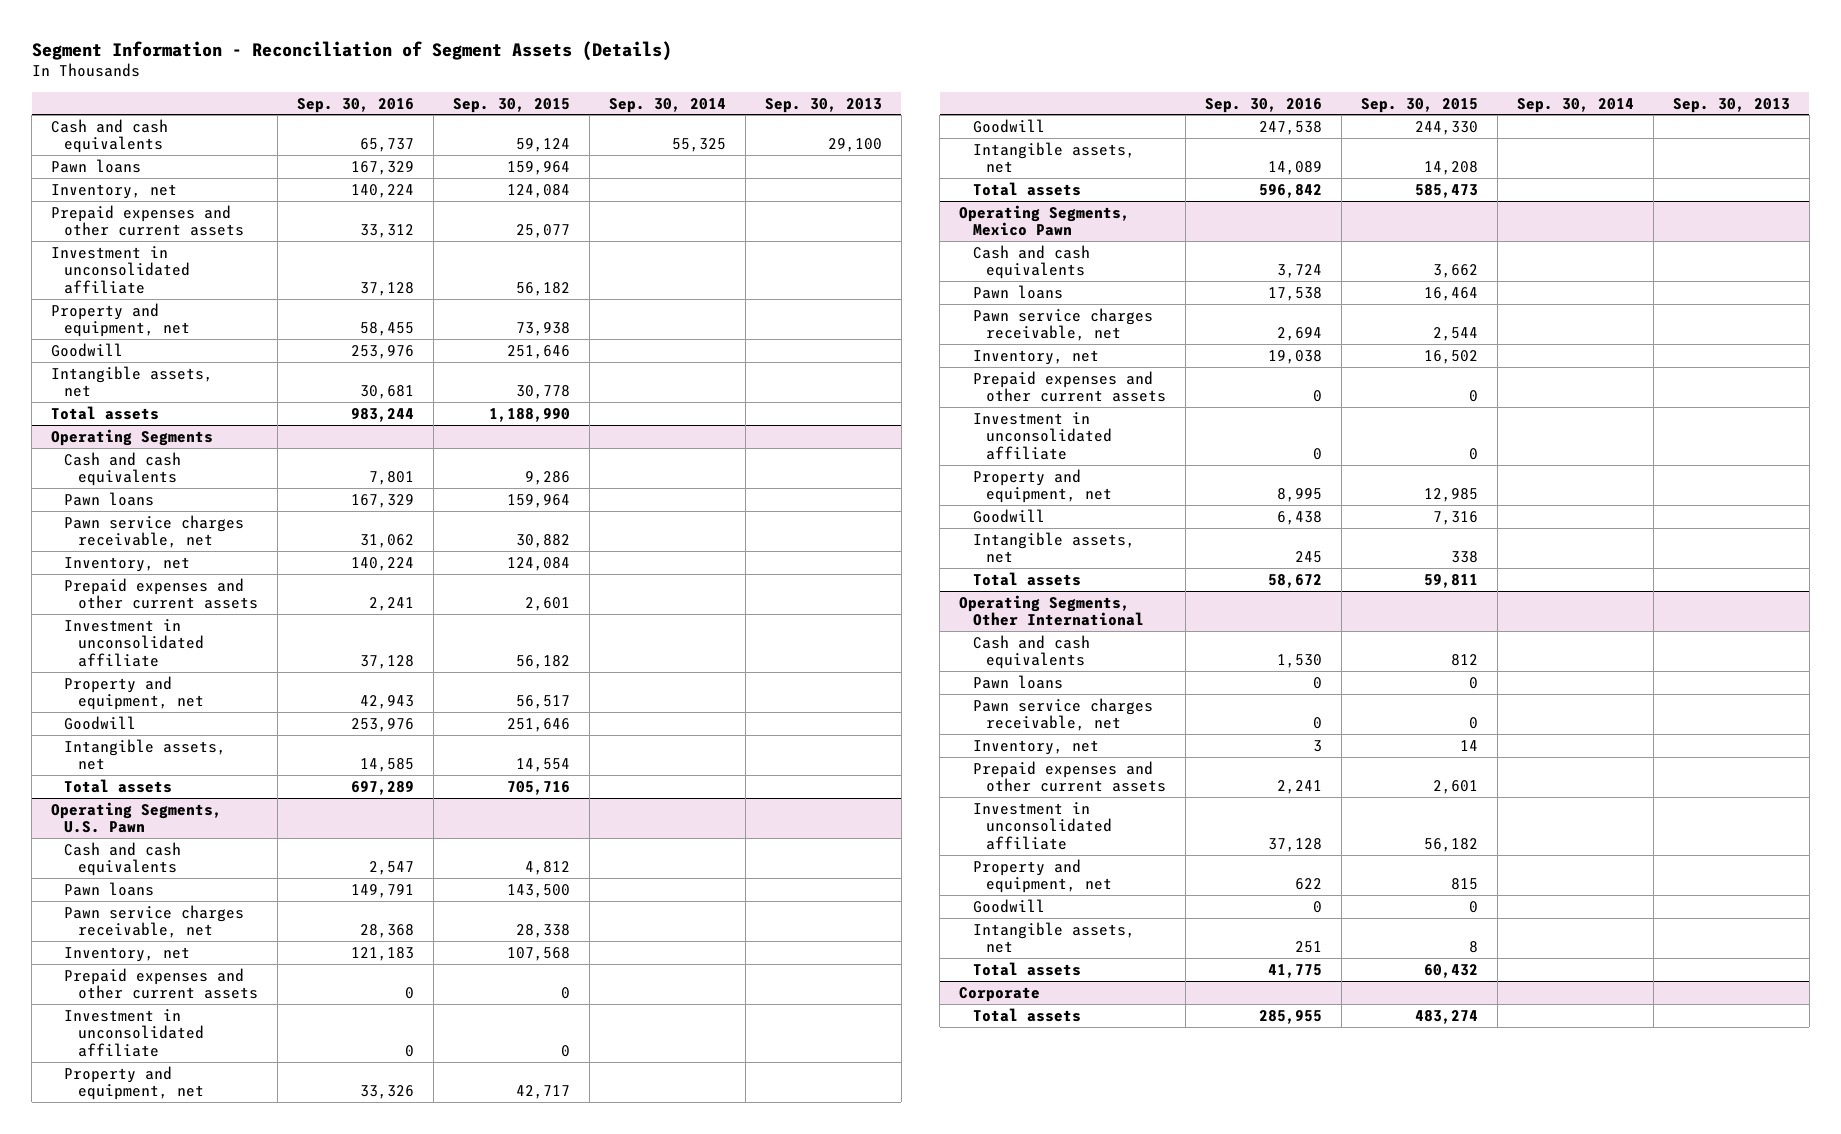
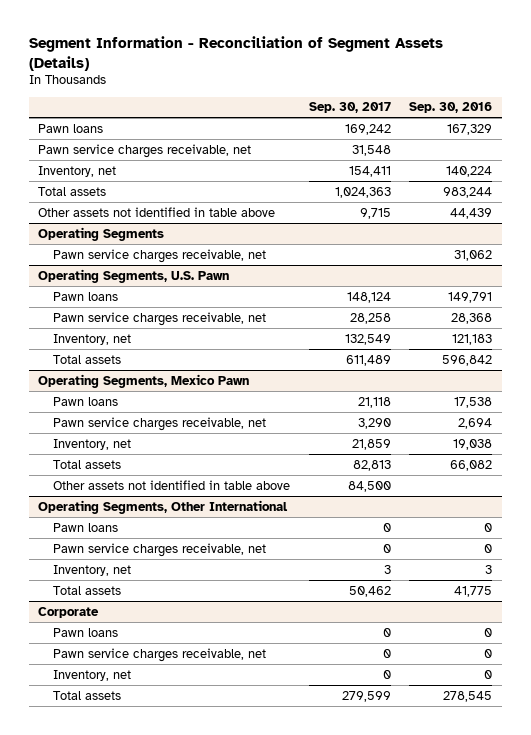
- | Sep. 30, 2016 | Sep. 30, 2015 | Sep. 30, 2014 | Sep. 30, 2013
+ | Sep. 30, 2017 | Sep. 30, 2016
- Cash and cash equivalents | 65,737 | 59,124 | 55,325 | 29,100
+ Pawn service charges receivable, net | 31,548 |
- Prepaid expenses and other current assets | 33,312 | 25,077 | |
- Investment in unconsolidated affiliate | 37,128 | 56,182 | |
- Property and equipment, net | 58,455 | 73,938 | |
- Goodwill | 253,976 | 251,646 | |
- Intangible assets, net | 30,681 | 30,778 | |
+ Other assets not identified in table above | 9,715 | 44,439
@ Operating Segments
- Cash and cash equivalents | 7,801 | 9,286 | |
- Pawn loans | 167,329 | 159,964 | |
- Inventory, net | 140,224 | 124,084 | |
- Prepaid expenses and other current assets | 2,241 | 2,601 | |
- Investment in unconsolidated affiliate | 37,128 | 56,182 | |
- Property and equipment, net | 42,943 | 56,517 | |
- Goodwill | 253,976 | 251,646 | |
- Intangible assets, net | 14,585 | 14,554 | |
- Total assets | 697,289 | 705,716 | |
@ Operating Segments, U.S. Pawn
- Cash and cash equivalents | 2,547 | 4,812 | |
- Prepaid expenses and other current assets | 0 | 0 | |
- Investment in unconsolidated affiliate | 0 | 0 | |
- Property and equipment, net | 33,326 | 42,717 | |
- Goodwill | 247,538 | 244,330 | |
- Intangible assets, net | 14,089 | 14,208 | |
@ Operating Segments, Mexico Pawn
- Cash and cash equivalents | 3,724 | 3,662 | |
- Prepaid expenses and other current assets | 0 | 0 | |
- Investment in unconsolidated affiliate | 0 | 0 | |
- Property and equipment, net | 8,995 | 12,985 | |
- Goodwill | 6,438 | 7,316 | |
- Intangible assets, net | 245 | 338 | |
- Total assets | 58,672 | 59,811 | |
+ Total assets | 82,813 | 66,082
+ Other assets not identified in table above | 84,500 |
@ Operating Segments, Other International
- Cash and cash equivalents | 1,530 | 812 | |
- Prepaid expenses and other current assets | 2,241 | 2,601 | |
- Investment in unconsolidated affiliate | 37,128 | 56,182 | |
- Property and equipment, net | 622 | 815 | |
- Goodwill | 0 | 0 | |
- Intangible assets, net | 251 | 8 | |
@ Corporate
- Total assets | 285,955 | 483,274 | |
+ Pawn loans | 0 | 0
+ Pawn service charges receivable, net | 0 | 0
+ Inventory, net | 0 | 0
+ Total assets | 279,599 | 278,545

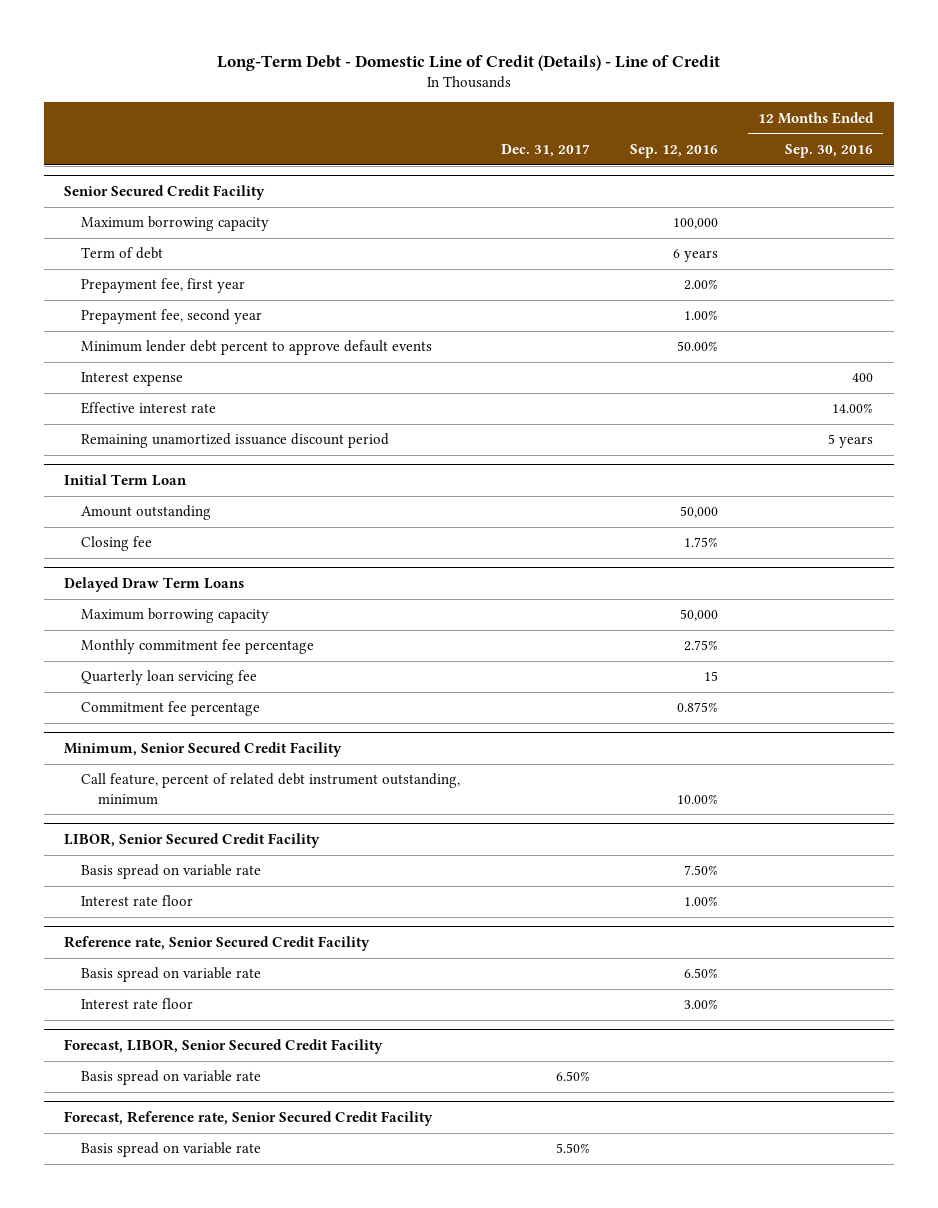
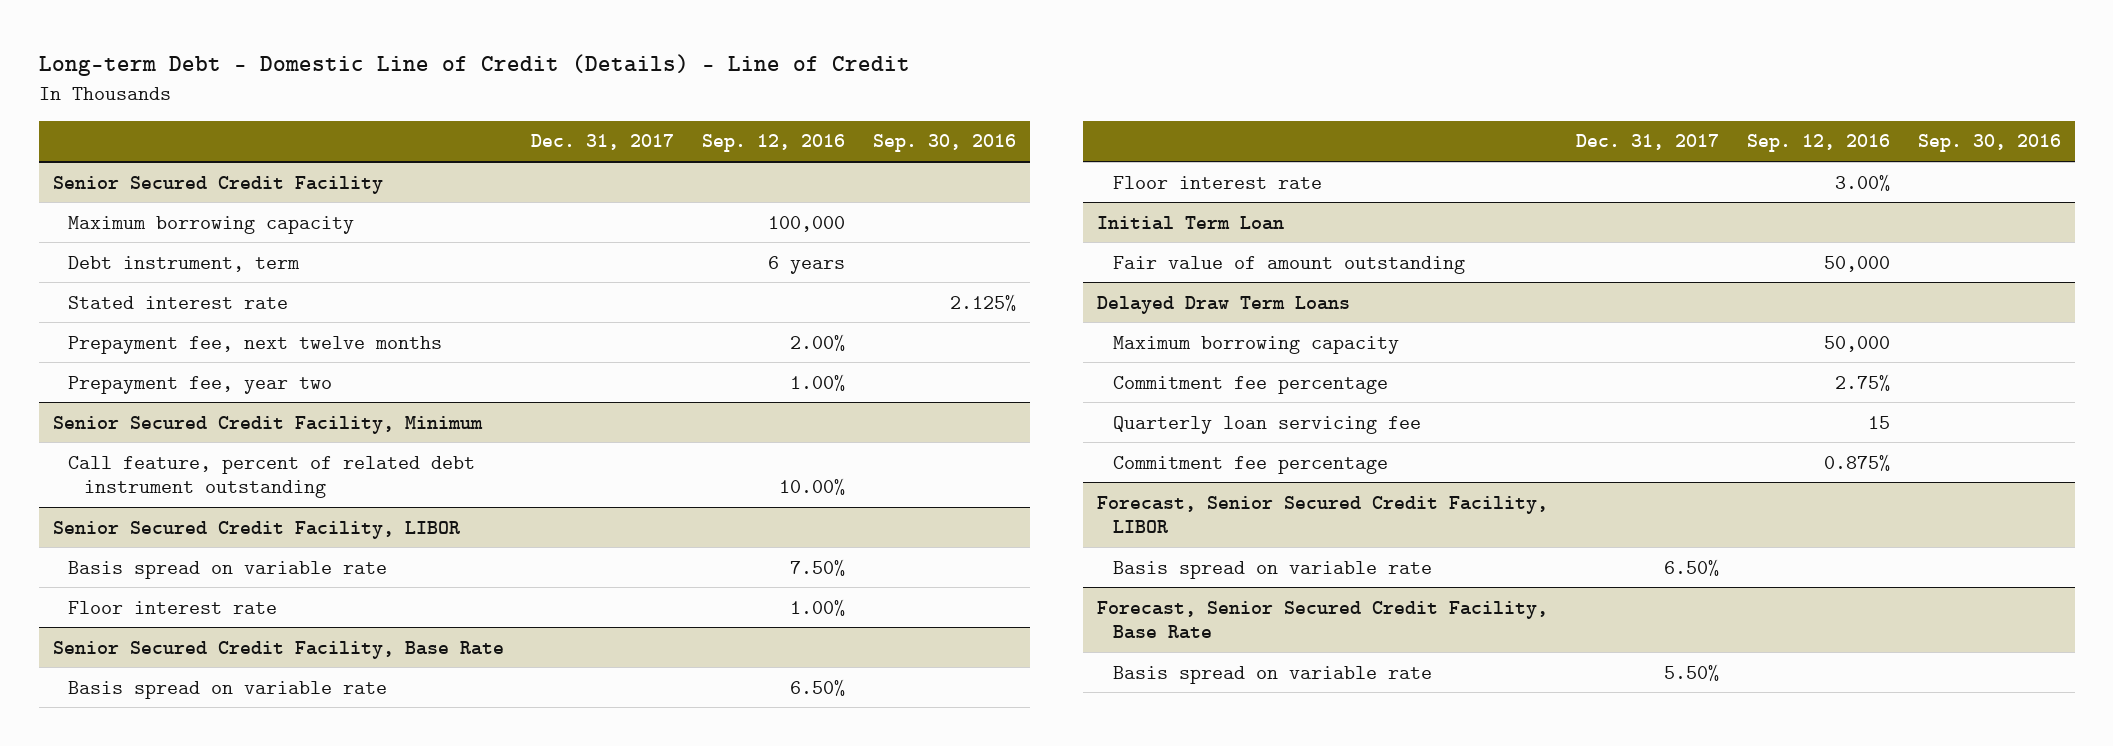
- Long-Term Debt - Domestic Line of Credit (Details) - Line of Credit
+ Long-term Debt - Domestic Line of Credit (Details) - Line of Credit
- | Dec. 31, 2017 | Sep. 12, 2016 | 12 Months Ended Sep. 30, 2016
+ | Dec. 31, 2017 | Sep. 12, 2016 | Sep. 30, 2016
@ Senior Secured Credit Facility
- Term of debt | | 6 years |
- Prepayment fee, first year | | 2.00% |
- Prepayment fee, second year | | 1.00% |
- Minimum lender debt percent to approve default events | | 50.00% |
- Interest expense | | | 400
- Effective interest rate | | | 14.00%
- Remaining unamortized issuance discount period | | | 5 years
+ Debt instrument, term | | 6 years |
+ Stated interest rate | | | 2.125%
+ Prepayment fee, next twelve months | | 2.00% |
+ Prepayment fee, year two | | 1.00% |
+ Senior Secured Credit Facility, Minimum
+ Call feature, percent of related debt instrument outstanding | | 10.00% |
+ Senior Secured Credit Facility, LIBOR
+ Basis spread on variable rate | | 7.50% |
+ Floor interest rate | | 1.00% |
+ Senior Secured Credit Facility, Base Rate
+ Basis spread on variable rate | | 6.50% |
+ Floor interest rate | | 3.00% |
@ Initial Term Loan
- Amount outstanding | | 50,000 |
- Closing fee | | 1.75% |
+ Fair value of amount outstanding | | 50,000 |
@ Delayed Draw Term Loans
- Monthly commitment fee percentage | | 2.75% |
+ Commitment fee percentage | | 2.75% |
- Minimum, Senior Secured Credit Facility
- Call feature, percent of related debt instrument outstanding, minimum | | 10.00% |
- LIBOR, Senior Secured Credit Facility
- Basis spread on variable rate | | 7.50% |
- Interest rate floor | | 1.00% |
- Reference rate, Senior Secured Credit Facility
- Basis spread on variable rate | | 6.50% |
- Interest rate floor | | 3.00% |
- Forecast, LIBOR, Senior Secured Credit Facility
+ Forecast, Senior Secured Credit Facility, LIBOR
- Forecast, Reference rate, Senior Secured Credit Facility
+ Forecast, Senior Secured Credit Facility, Base Rate

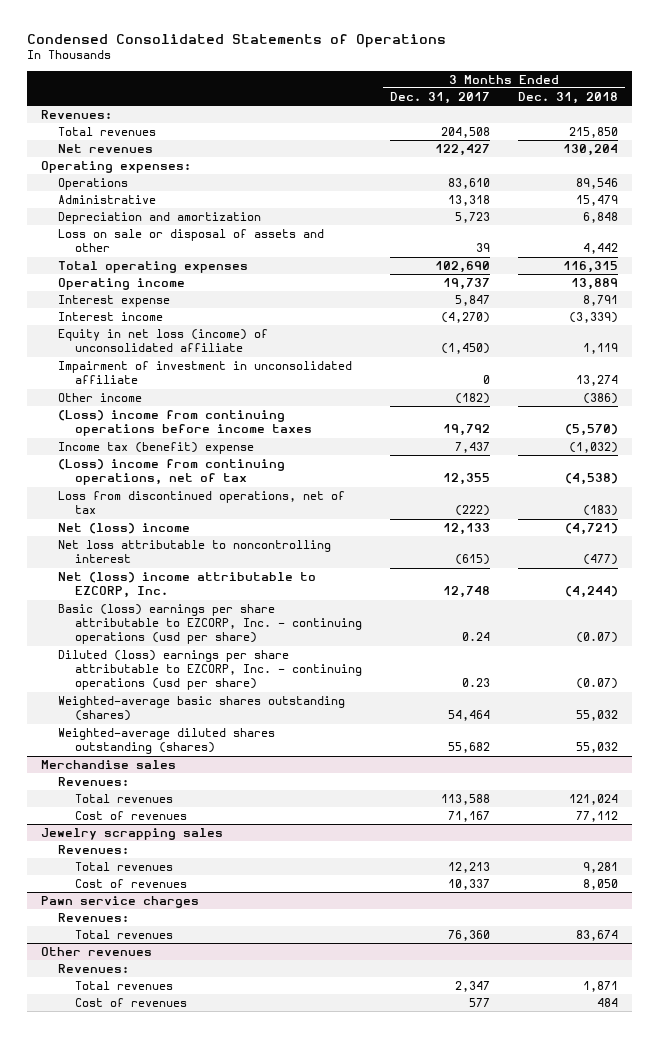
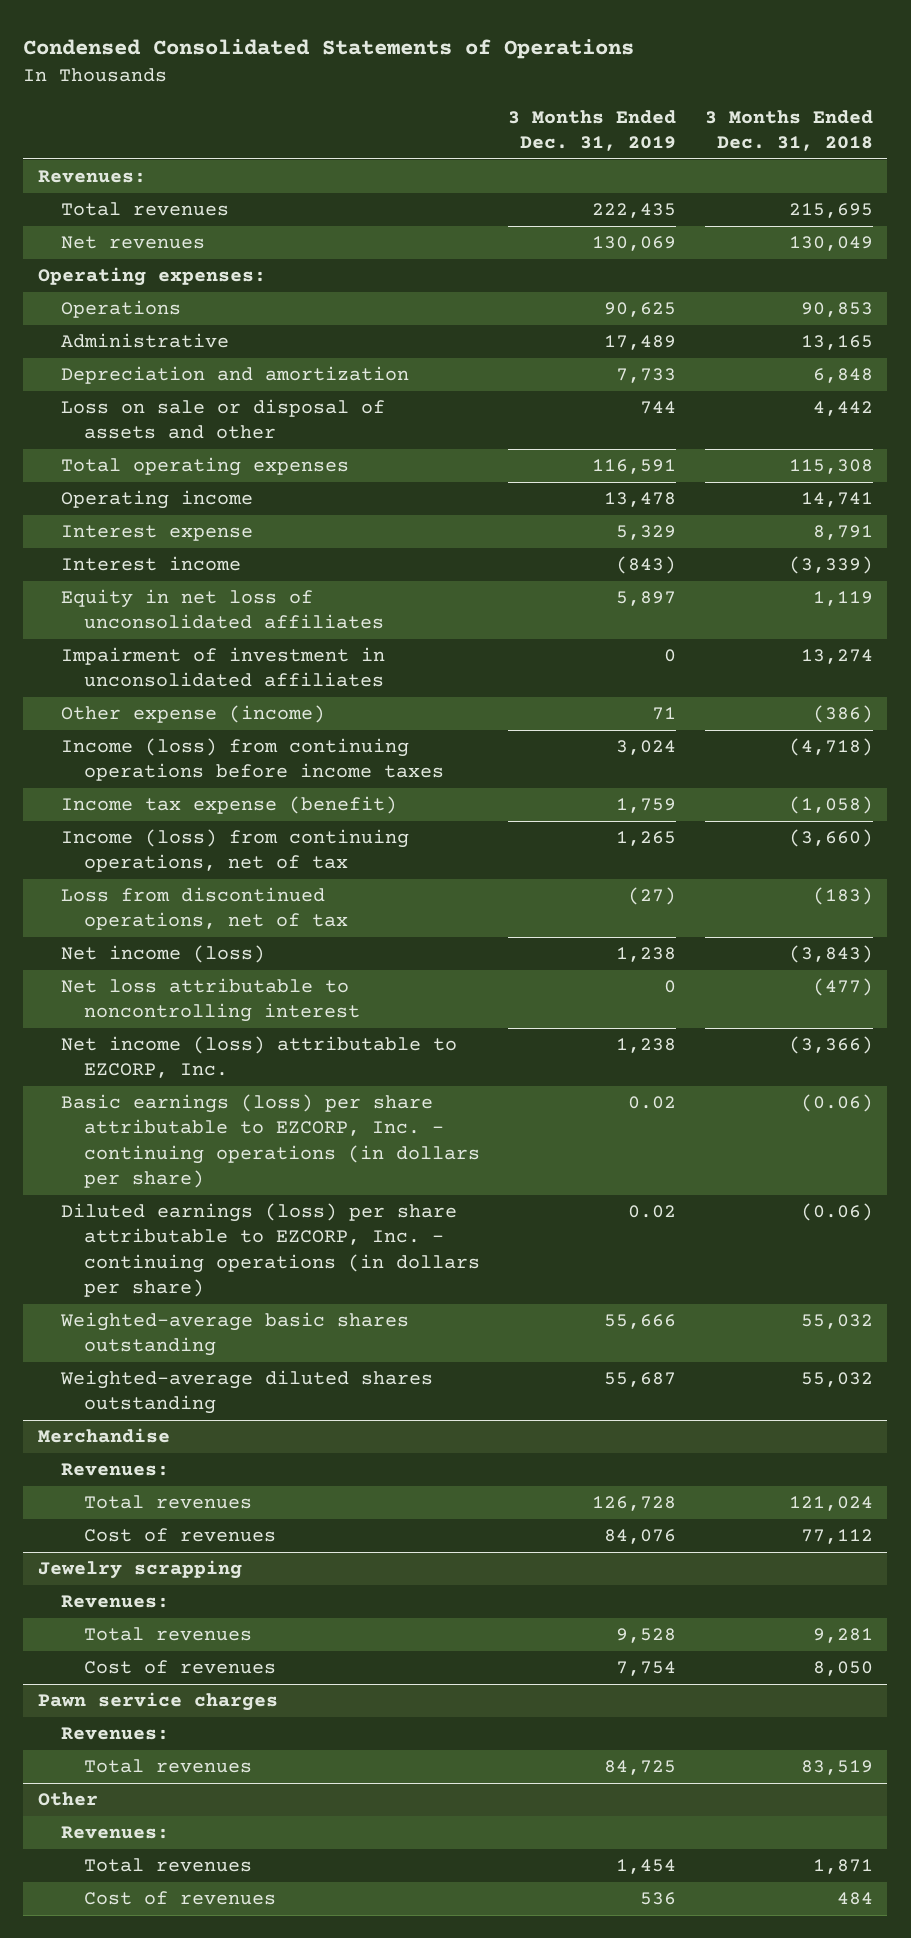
- | 3 Months Ended Dec. 31, 2017 | 3 Months Ended Dec. 31, 2018
+ | 3 Months Ended Dec. 31, 2019 | 3 Months Ended Dec. 31, 2018
- Total revenues | 204,508 | 215,850
- Net revenues | 122,427 | 130,204
+ Total revenues | 222,435 | 215,695
+ Net revenues | 130,069 | 130,049
- Operations | 83,610 | 89,546
- Administrative | 13,318 | 15,479
+ Operations | 90,625 | 90,853
+ Administrative | 17,489 | 13,165
- Total operating expenses | 102,690 | 116,315
- Operating income | 19,737 | 13,889
+ Total operating expenses | 116,591 | 115,308
+ Operating income | 13,478 | 14,741
- Equity in net loss (income) of unconsolidated affiliate | (1,450) | 1,119
- Impairment of investment in unconsolidated affiliate | 0 | 13,274
- Other income | (182) | (386)
- (Loss) income from continuing operations before income taxes | 19,792 | (5,570)
- Income tax (benefit) expense | 7,437 | (1,032)
- (Loss) income from continuing operations, net of tax | 12,355 | (4,538)
+ Equity in net loss of unconsolidated affiliates | 5,897 | 1,119
+ Impairment of investment in unconsolidated affiliates | 0 | 13,274
+ Other expense (income) | 71 | (386)
+ Income (loss) from continuing operations before income taxes | 3,024 | (4,718)
+ Income tax expense (benefit) | 1,759 | (1,058)
+ Income (loss) from continuing operations, net of tax | 1,265 | (3,660)
- Net (loss) income | 12,133 | (4,721)
+ Net income (loss) | 1,238 | (3,843)
- Net (loss) income attributable to EZCORP, Inc. | 12,748 | (4,244)
- Basic (loss) earnings per share attributable to EZCORP, Inc. - continuing operations (usd per share) | 0.24 | (0.07)
- Diluted (loss) earnings per share attributable to EZCORP, Inc. - continuing operations (usd per share) | 0.23 | (0.07)
- Weighted-average basic shares outstanding (shares) | 54,464 | 55,032
- Weighted-average diluted shares outstanding (shares) | 55,682 | 55,032
- Merchandise sales
+ Net income (loss) attributable to EZCORP, Inc. | 1,238 | (3,366)
+ Basic earnings (loss) per share attributable to EZCORP, Inc. - continuing operations (in dollars per share) | 0.02 | (0.06)
+ Diluted earnings (loss) per share attributable to EZCORP, Inc. - continuing operations (in dollars per share) | 0.02 | (0.06)
+ Weighted-average basic shares outstanding | 55,666 | 55,032
+ Weighted-average diluted shares outstanding | 55,687 | 55,032
+ Merchandise
- Jewelry scrapping sales
+ Jewelry scrapping
@ Pawn service charges
- Total revenues | 76,360 | 83,674
- Other revenues
@ Pawn service charges
+ Total revenues | 84,725 | 83,519
+ Other

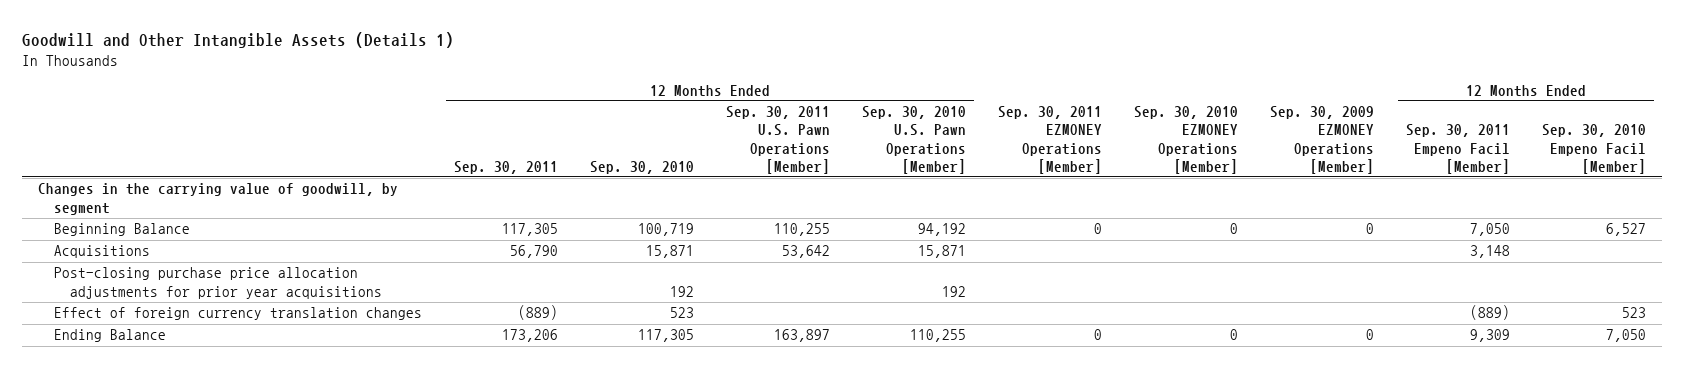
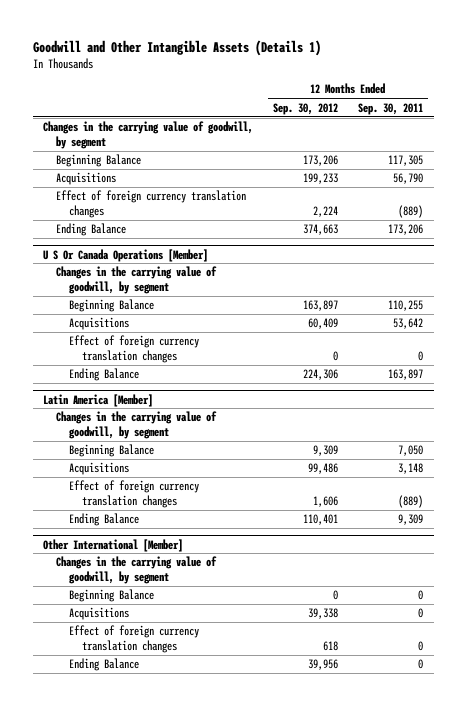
- | 12 Months Ended Sep. 30, 2011 | 12 Months Ended Sep. 30, 2010 | 12 Months Ended Sep. 30, 2011 U.S. Pawn Operations [Member] | 12 Months Ended Sep. 30, 2010 U.S. Pawn Operations [Member] | Sep. 30, 2011 EZMONEY Operations [Member] | Sep. 30, 2010 EZMONEY Operations [Member] | Sep. 30, 2009 EZMONEY Operations [Member] | 12 Months Ended Sep. 30, 2011 Empeno Facil [Member] | 12 Months Ended Sep. 30, 2010 Empeno Facil [Member]
+ | 12 Months Ended Sep. 30, 2012 | 12 Months Ended Sep. 30, 2011
- Post-closing purchase price allocation adjustments for prior year acquisitions | | 192 | | 192 | | | | |
+ U S Or Canada Operations [Member]
+ Changes in the carrying value of goodwill, by segment
+ Beginning Balance | 163,897 | 110,255
+ Acquisitions | 60,409 | 53,642
+ Effect of foreign currency translation changes | 0 | 0
+ Ending Balance | 224,306 | 163,897
+ Latin America [Member]
+ Changes in the carrying value of goodwill, by segment
+ Beginning Balance | 9,309 | 7,050
+ Acquisitions | 99,486 | 3,148
+ Effect of foreign currency translation changes | 1,606 | (889)
+ Ending Balance | 110,401 | 9,309
+ Other International [Member]
+ Changes in the carrying value of goodwill, by segment
+ Beginning Balance | 0 | 0
+ Acquisitions | 39,338 | 0
+ Effect of foreign currency translation changes | 618 | 0
+ Ending Balance | 39,956 | 0

